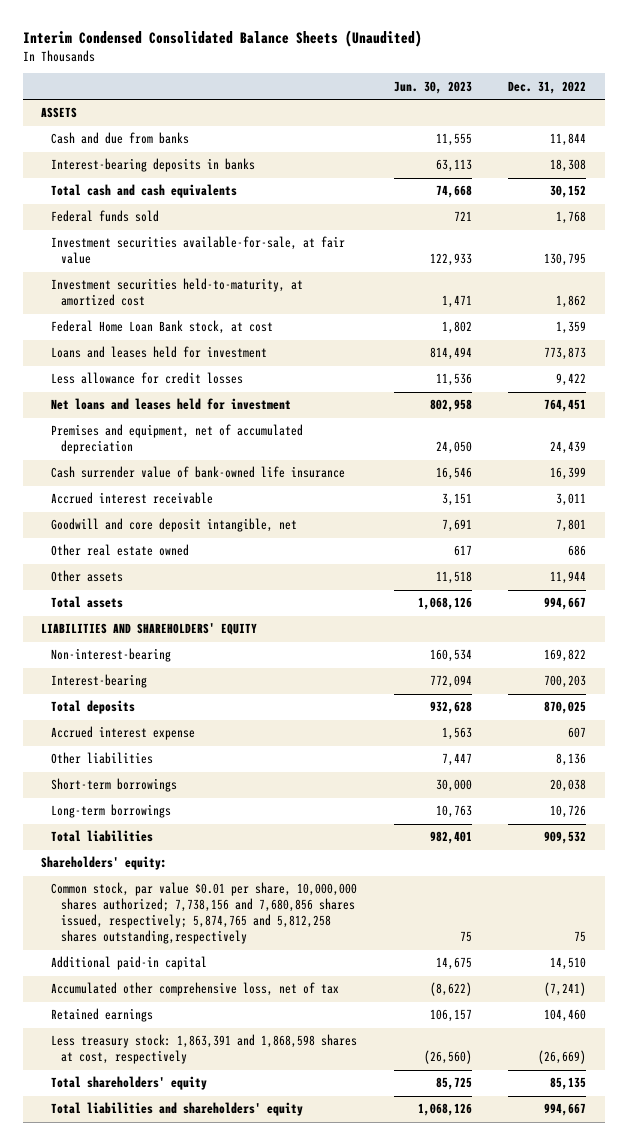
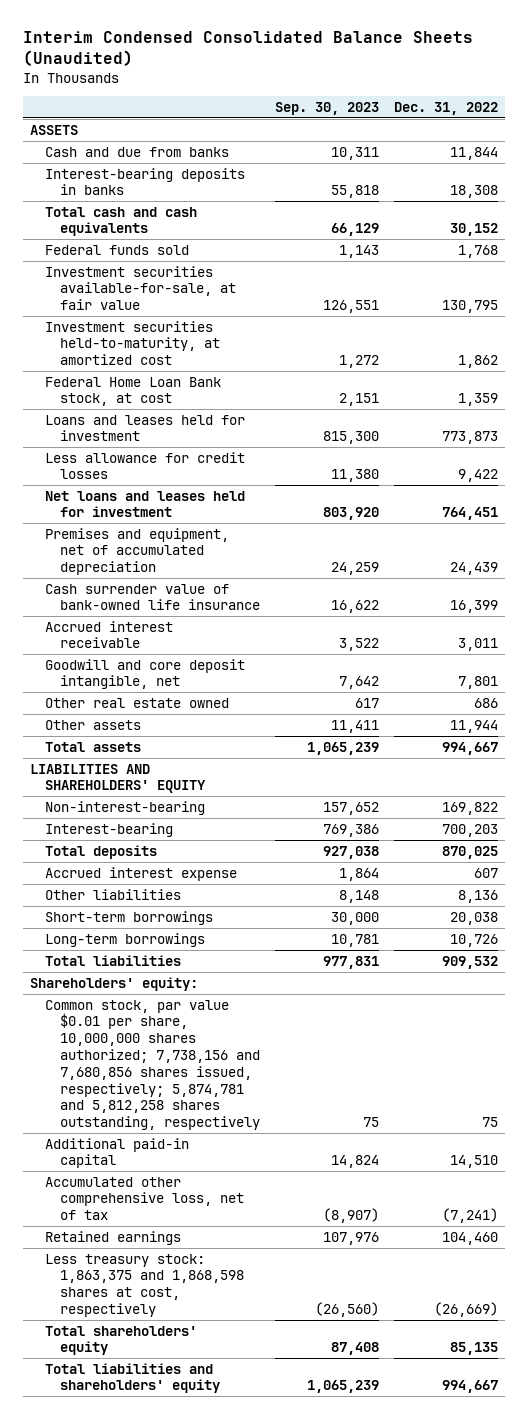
- | Jun. 30, 2023 | Dec. 31, 2022
+ | Sep. 30, 2023 | Dec. 31, 2022
- Common stock, par value $0.01 per share, 10,000,000 shares authorized; 7,738,156 and 7,680,856 shares issued, respectively; 5,874,765 and 5,812,258 shares outstanding,respectively | 75 | 75
+ Common stock, par value $0.01 per share, 10,000,000 shares authorized; 7,738,156 and 7,680,856 shares issued, respectively; 5,874,781 and 5,812,258 shares outstanding, respectively | 75 | 75
- Less treasury stock: 1,863,391 and 1,868,598 shares at cost, respectively | (26,560) | (26,669)
+ Less treasury stock: 1,863,375 and 1,868,598 shares at cost, respectively | (26,560) | (26,669)

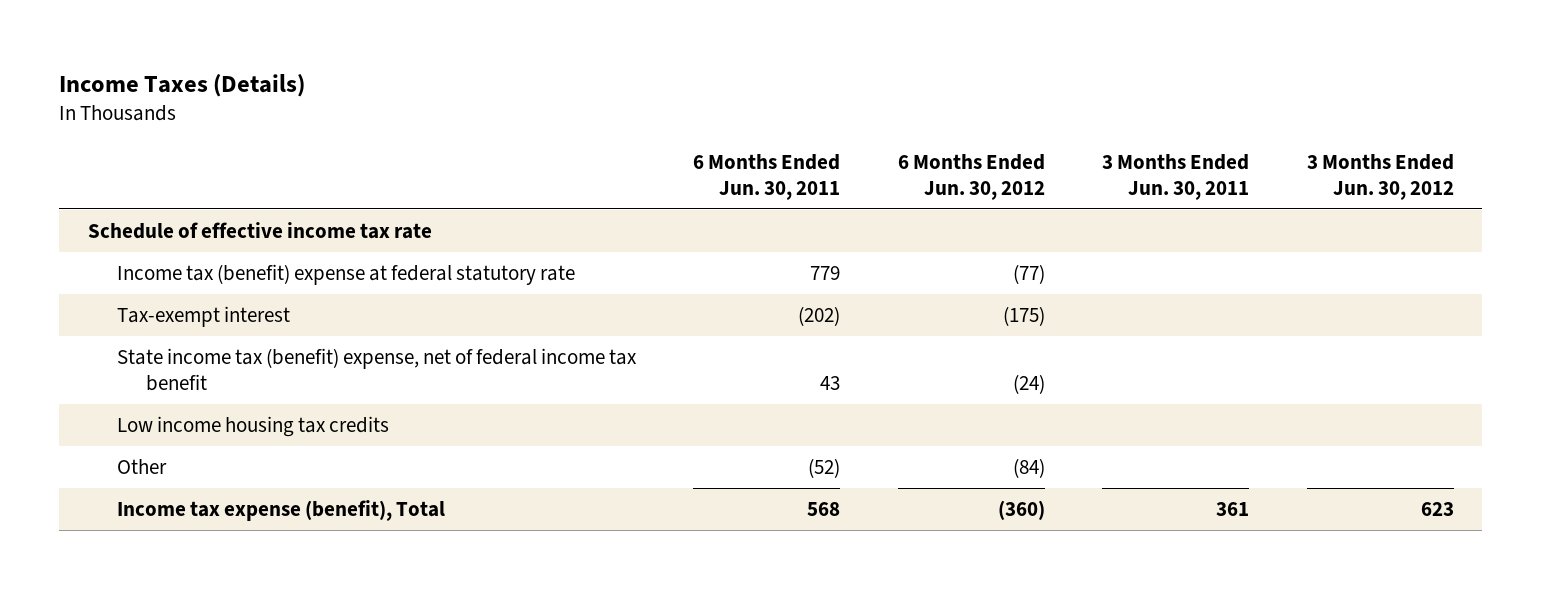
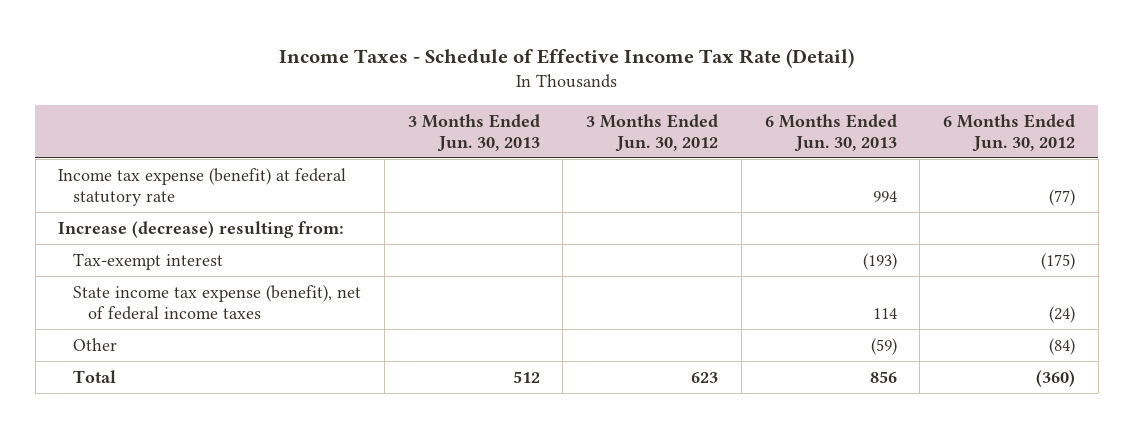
- Income Taxes (Details)
+ Income Taxes - Schedule of Effective Income Tax Rate (Detail)
- | 6 Months Ended Jun. 30, 2011 | 6 Months Ended Jun. 30, 2012 | 3 Months Ended Jun. 30, 2011 | 3 Months Ended Jun. 30, 2012
+ | 3 Months Ended Jun. 30, 2013 | 3 Months Ended Jun. 30, 2012 | 6 Months Ended Jun. 30, 2013 | 6 Months Ended Jun. 30, 2012
- Schedule of effective income tax rate
- Income tax (benefit) expense at federal statutory rate | 779 | (77) | |
+ Income tax expense (benefit) at federal statutory rate | | | 994 | (77)
+ Increase (decrease) resulting from:
- State income tax (benefit) expense, net of federal income tax benefit | 43 | (24) | |
- Low income housing tax credits
+ State income tax expense (benefit), net of federal income taxes | | | 114 | (24)
- Income tax expense (benefit), Total | 568 | (360) | 361 | 623
+ Total | 512 | 623 | 856 | (360)

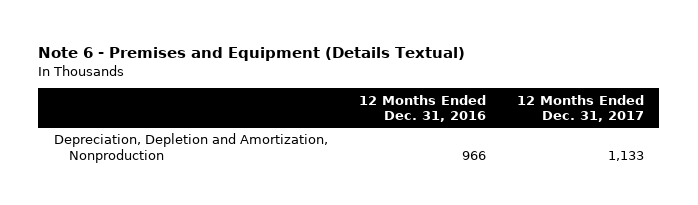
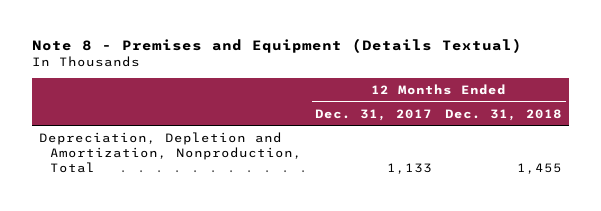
- Note 6 - Premises and Equipment (Details Textual)
+ Note 8 - Premises and Equipment (Details Textual)
- | 12 Months Ended Dec. 31, 2016 | 12 Months Ended Dec. 31, 2017
+ | 12 Months Ended Dec. 31, 2017 | 12 Months Ended Dec. 31, 2018
- Depreciation, Depletion and Amortization, Nonproduction | 966 | 1,133
+ Depreciation, Depletion and Amortization, Nonproduction, Total | 1,133 | 1,455

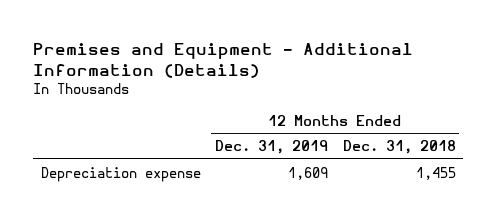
- Note 8 - Premises and Equipment (Details Textual)
+ Premises and Equipment - Additional Information (Details)
- | 12 Months Ended Dec. 31, 2017 | 12 Months Ended Dec. 31, 2018
+ | 12 Months Ended Dec. 31, 2019 | 12 Months Ended Dec. 31, 2018
- Depreciation, Depletion and Amortization, Nonproduction, Total | 1,133 | 1,455
+ Depreciation expense | 1,609 | 1,455

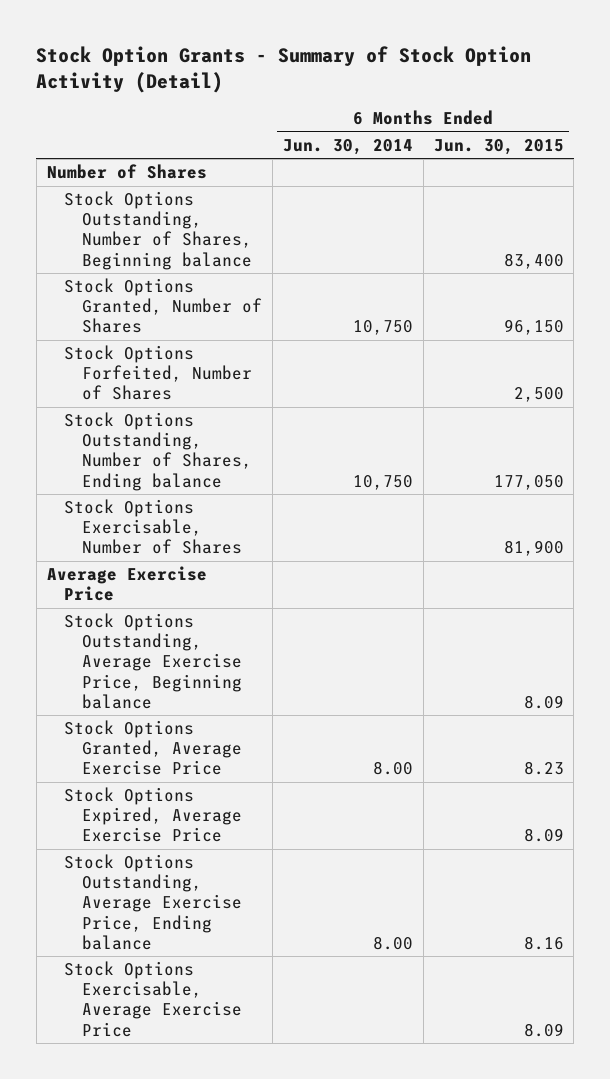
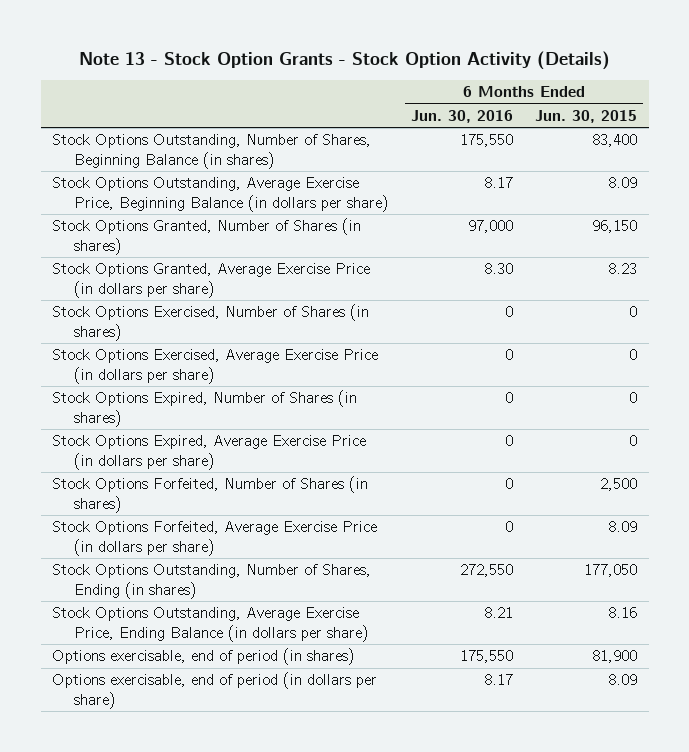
- Stock Option Grants - Summary of Stock Option Activity (Detail)
+ Note 13 - Stock Option Grants - Stock Option Activity (Details)
- | 6 Months Ended Jun. 30, 2014 | 6 Months Ended Jun. 30, 2015
+ | 6 Months Ended Jun. 30, 2016 | 6 Months Ended Jun. 30, 2015
- Number of Shares
- Stock Options Outstanding, Number of Shares, Beginning balance | | 83,400
- Stock Options Granted, Number of Shares | 10,750 | 96,150
- Stock Options Forfeited, Number of Shares | | 2,500
- Stock Options Outstanding, Number of Shares, Ending balance | 10,750 | 177,050
- Stock Options Exercisable, Number of Shares | | 81,900
- Average Exercise Price
- Stock Options Outstanding, Average Exercise Price, Beginning balance | | 8.09
- Stock Options Granted, Average Exercise Price | 8.00 | 8.23
- Stock Options Expired, Average Exercise Price | | 8.09
- Stock Options Outstanding, Average Exercise Price, Ending balance | 8.00 | 8.16
- Stock Options Exercisable, Average Exercise Price | | 8.09
+ Stock Options Outstanding, Number of Shares, Beginning Balance (in shares) | 175,550 | 83,400
+ Stock Options Outstanding, Average Exercise Price, Beginning Balance (in dollars per share) | 8.17 | 8.09
+ Stock Options Granted, Number of Shares (in shares) | 97,000 | 96,150
+ Stock Options Granted, Average Exercise Price (in dollars per share) | 8.30 | 8.23
+ Stock Options Exercised, Number of Shares (in shares) | 0 | 0
+ Stock Options Exercised, Average Exercise Price (in dollars per share) | 0 | 0
+ Stock Options Expired, Number of Shares (in shares) | 0 | 0
+ Stock Options Expired, Average Exercise Price (in dollars per share) | 0 | 0
+ Stock Options Forfeited, Number of Shares (in shares) | 0 | 2,500
+ Stock Options Forfeited, Average Exercise Price (in dollars per share) | 0 | 8.09
+ Stock Options Outstanding, Number of Shares, Ending (in shares) | 272,550 | 177,050
+ Stock Options Outstanding, Average Exercise Price, Ending Balance (in dollars per share) | 8.21 | 8.16
+ Options exercisable, end of period (in shares) | 175,550 | 81,900
+ Options exercisable, end of period (in dollars per share) | 8.17 | 8.09

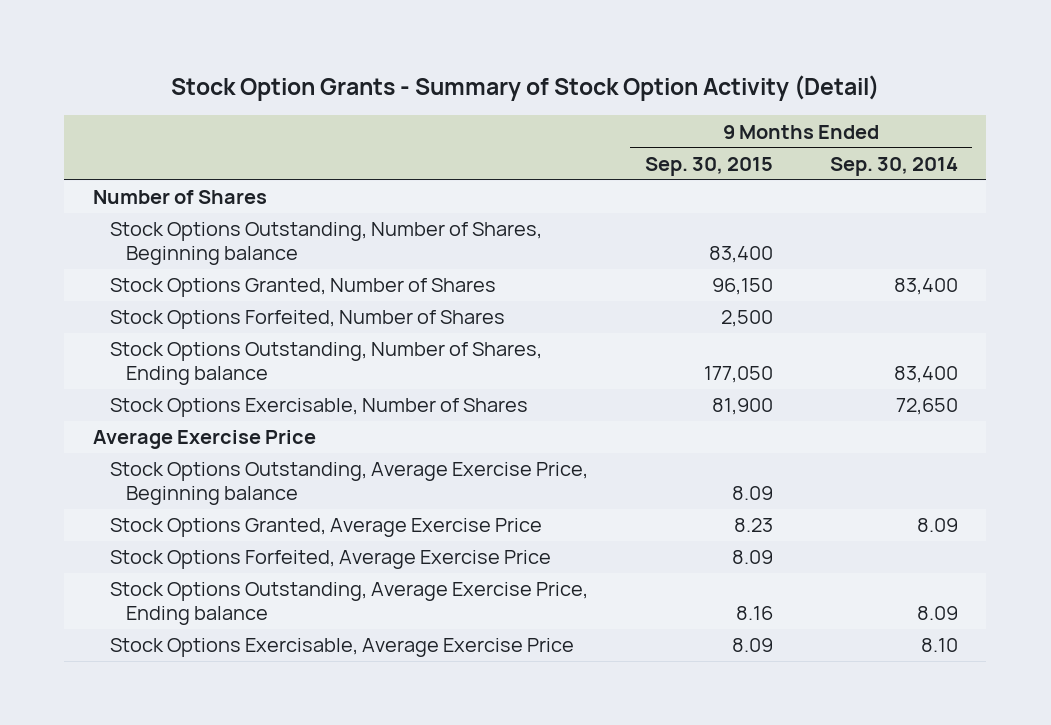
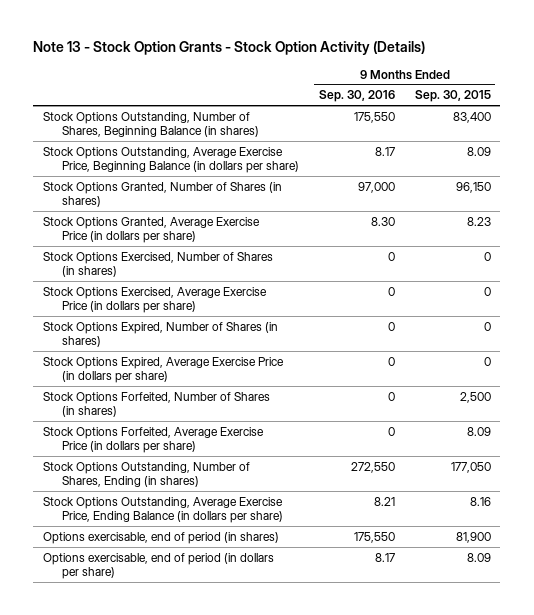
- Stock Option Grants - Summary of Stock Option Activity (Detail)
+ Note 13 - Stock Option Grants - Stock Option Activity (Details)
- | 9 Months Ended Sep. 30, 2015 | 9 Months Ended Sep. 30, 2014
+ | 9 Months Ended Sep. 30, 2016 | 9 Months Ended Sep. 30, 2015
- Number of Shares
- Stock Options Outstanding, Number of Shares, Beginning balance | 83,400 |
- Stock Options Granted, Number of Shares | 96,150 | 83,400
- Stock Options Forfeited, Number of Shares | 2,500 |
- Stock Options Outstanding, Number of Shares, Ending balance | 177,050 | 83,400
- Stock Options Exercisable, Number of Shares | 81,900 | 72,650
- Average Exercise Price
- Stock Options Outstanding, Average Exercise Price, Beginning balance | 8.09 |
- Stock Options Granted, Average Exercise Price | 8.23 | 8.09
- Stock Options Forfeited, Average Exercise Price | 8.09 |
- Stock Options Outstanding, Average Exercise Price, Ending balance | 8.16 | 8.09
- Stock Options Exercisable, Average Exercise Price | 8.09 | 8.10
+ Stock Options Outstanding, Number of Shares, Beginning Balance (in shares) | 175,550 | 83,400
+ Stock Options Outstanding, Average Exercise Price, Beginning Balance (in dollars per share) | 8.17 | 8.09
+ Stock Options Granted, Number of Shares (in shares) | 97,000 | 96,150
+ Stock Options Granted, Average Exercise Price (in dollars per share) | 8.30 | 8.23
+ Stock Options Exercised, Number of Shares (in shares) | 0 | 0
+ Stock Options Exercised, Average Exercise Price (in dollars per share) | 0 | 0
+ Stock Options Expired, Number of Shares (in shares) | 0 | 0
+ Stock Options Expired, Average Exercise Price (in dollars per share) | 0 | 0
+ Stock Options Forfeited, Number of Shares (in shares) | 0 | 2,500
+ Stock Options Forfeited, Average Exercise Price (in dollars per share) | 0 | 8.09
+ Stock Options Outstanding, Number of Shares, Ending (in shares) | 272,550 | 177,050
+ Stock Options Outstanding, Average Exercise Price, Ending Balance (in dollars per share) | 8.21 | 8.16
+ Options exercisable, end of period (in shares) | 175,550 | 81,900
+ Options exercisable, end of period (in dollars per share) | 8.17 | 8.09

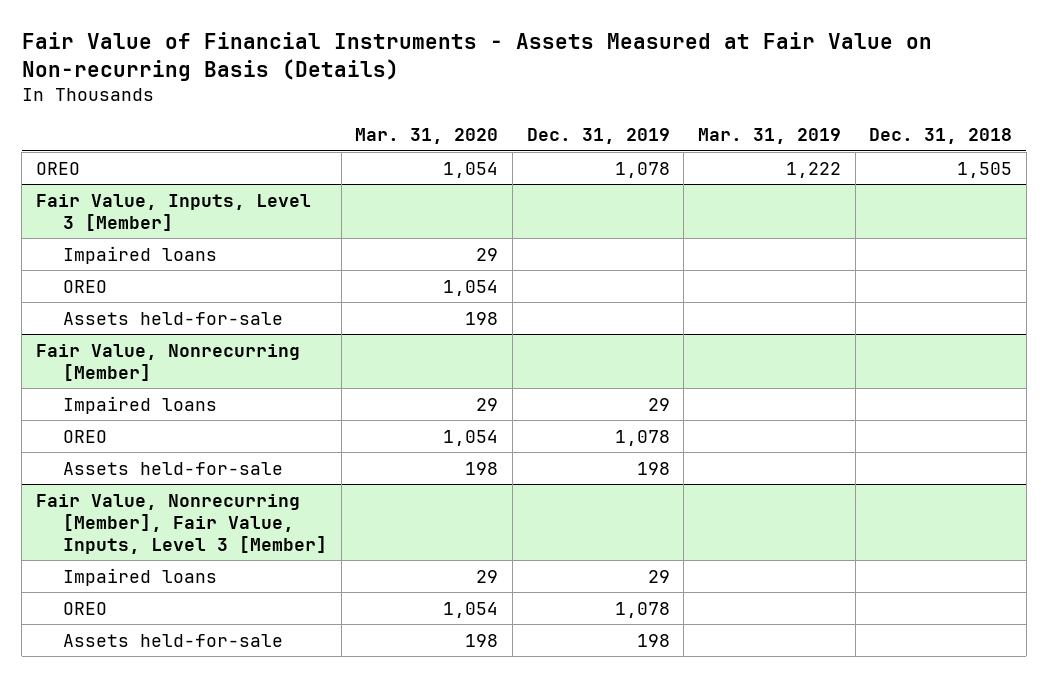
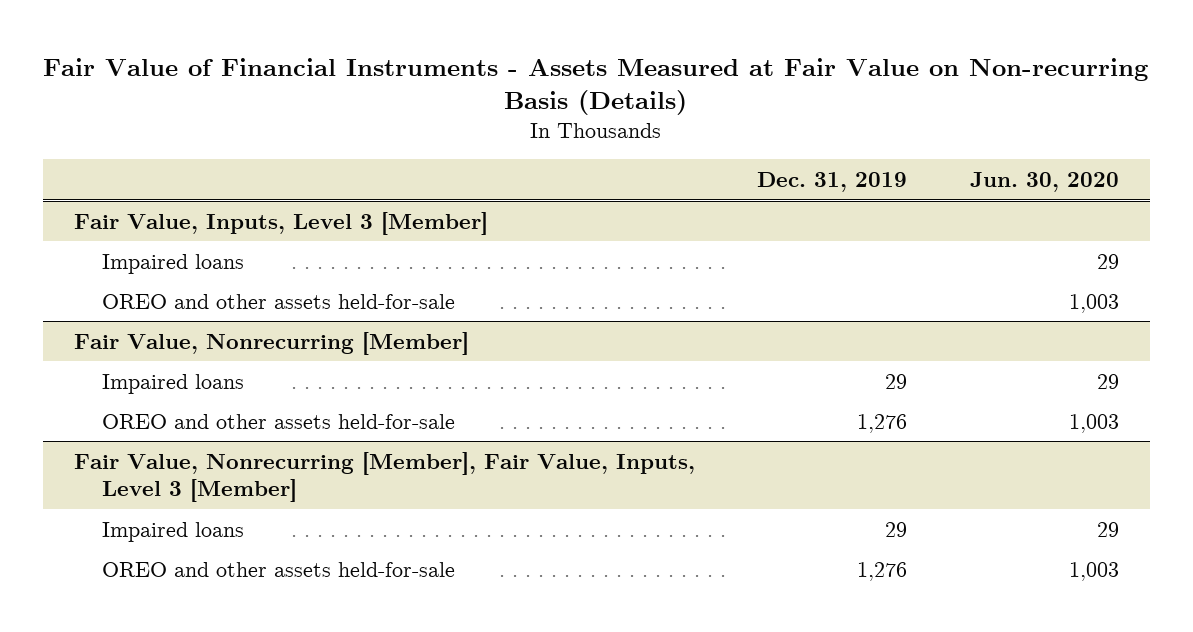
- | Mar. 31, 2020 | Dec. 31, 2019 | Mar. 31, 2019 | Dec. 31, 2018
+ | Dec. 31, 2019 | Jun. 30, 2020
- OREO | 1,054 | 1,078 | 1,222 | 1,505
@ Fair Value, Inputs, Level 3 [Member]
- OREO | 1,054 | | |
- Assets held-for-sale | 198 | | |
+ OREO and other assets held-for-sale | | 1,003
@ Fair Value, Nonrecurring [Member]
- OREO | 1,054 | 1,078 | |
- Assets held-for-sale | 198 | 198 | |
+ OREO and other assets held-for-sale | 1,276 | 1,003
@ Fair Value, Nonrecurring [Member], Fair Value, Inputs, Level 3 [Member]
- OREO | 1,054 | 1,078 | |
- Assets held-for-sale | 198 | 198 | |
+ OREO and other assets held-for-sale | 1,276 | 1,003

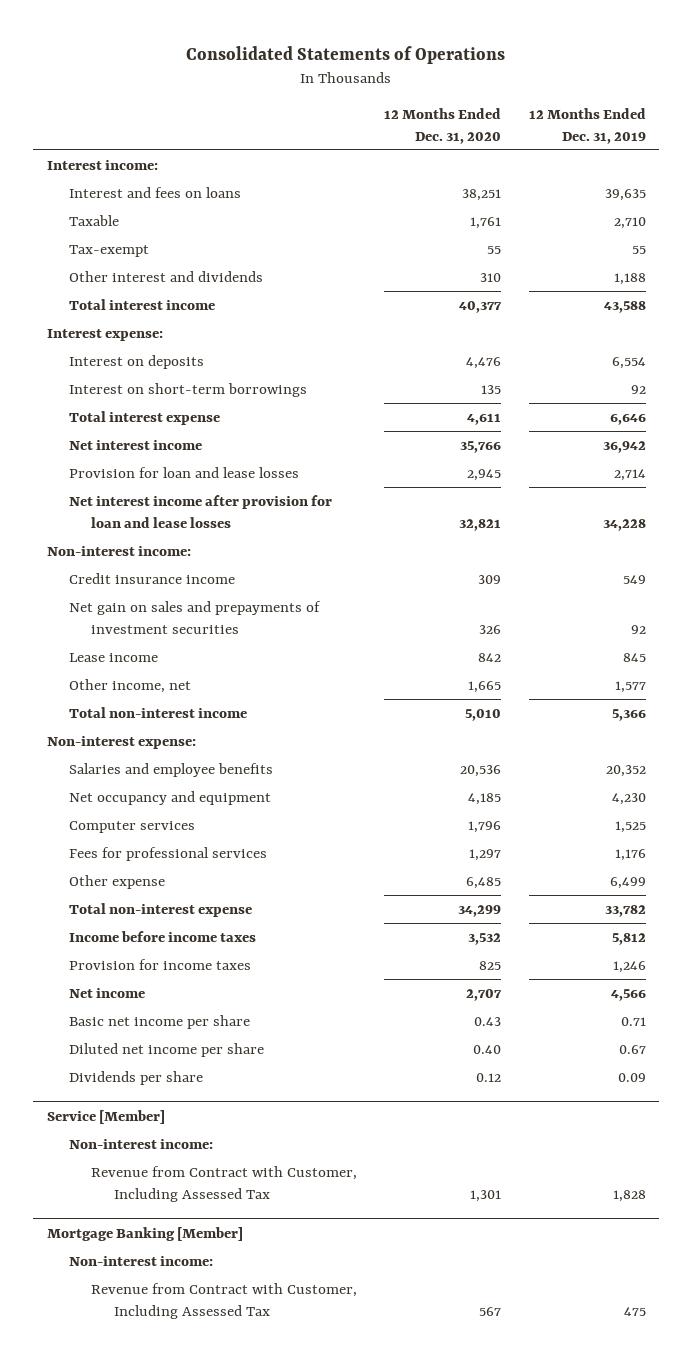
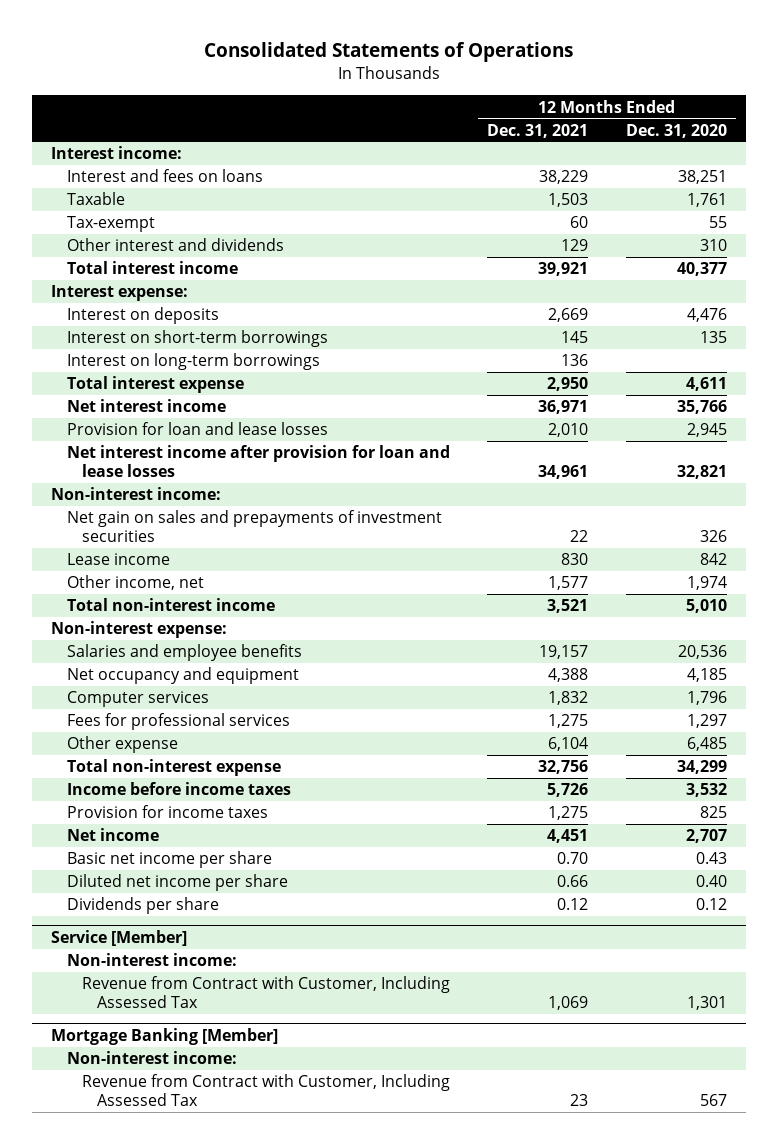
- | 12 Months Ended Dec. 31, 2020 | 12 Months Ended Dec. 31, 2019
+ | 12 Months Ended Dec. 31, 2021 | 12 Months Ended Dec. 31, 2020
+ Interest on long-term borrowings | 136 |
- Credit insurance income | 309 | 549
- Other income, net | 1,665 | 1,577
+ Other income, net | 1,577 | 1,974

